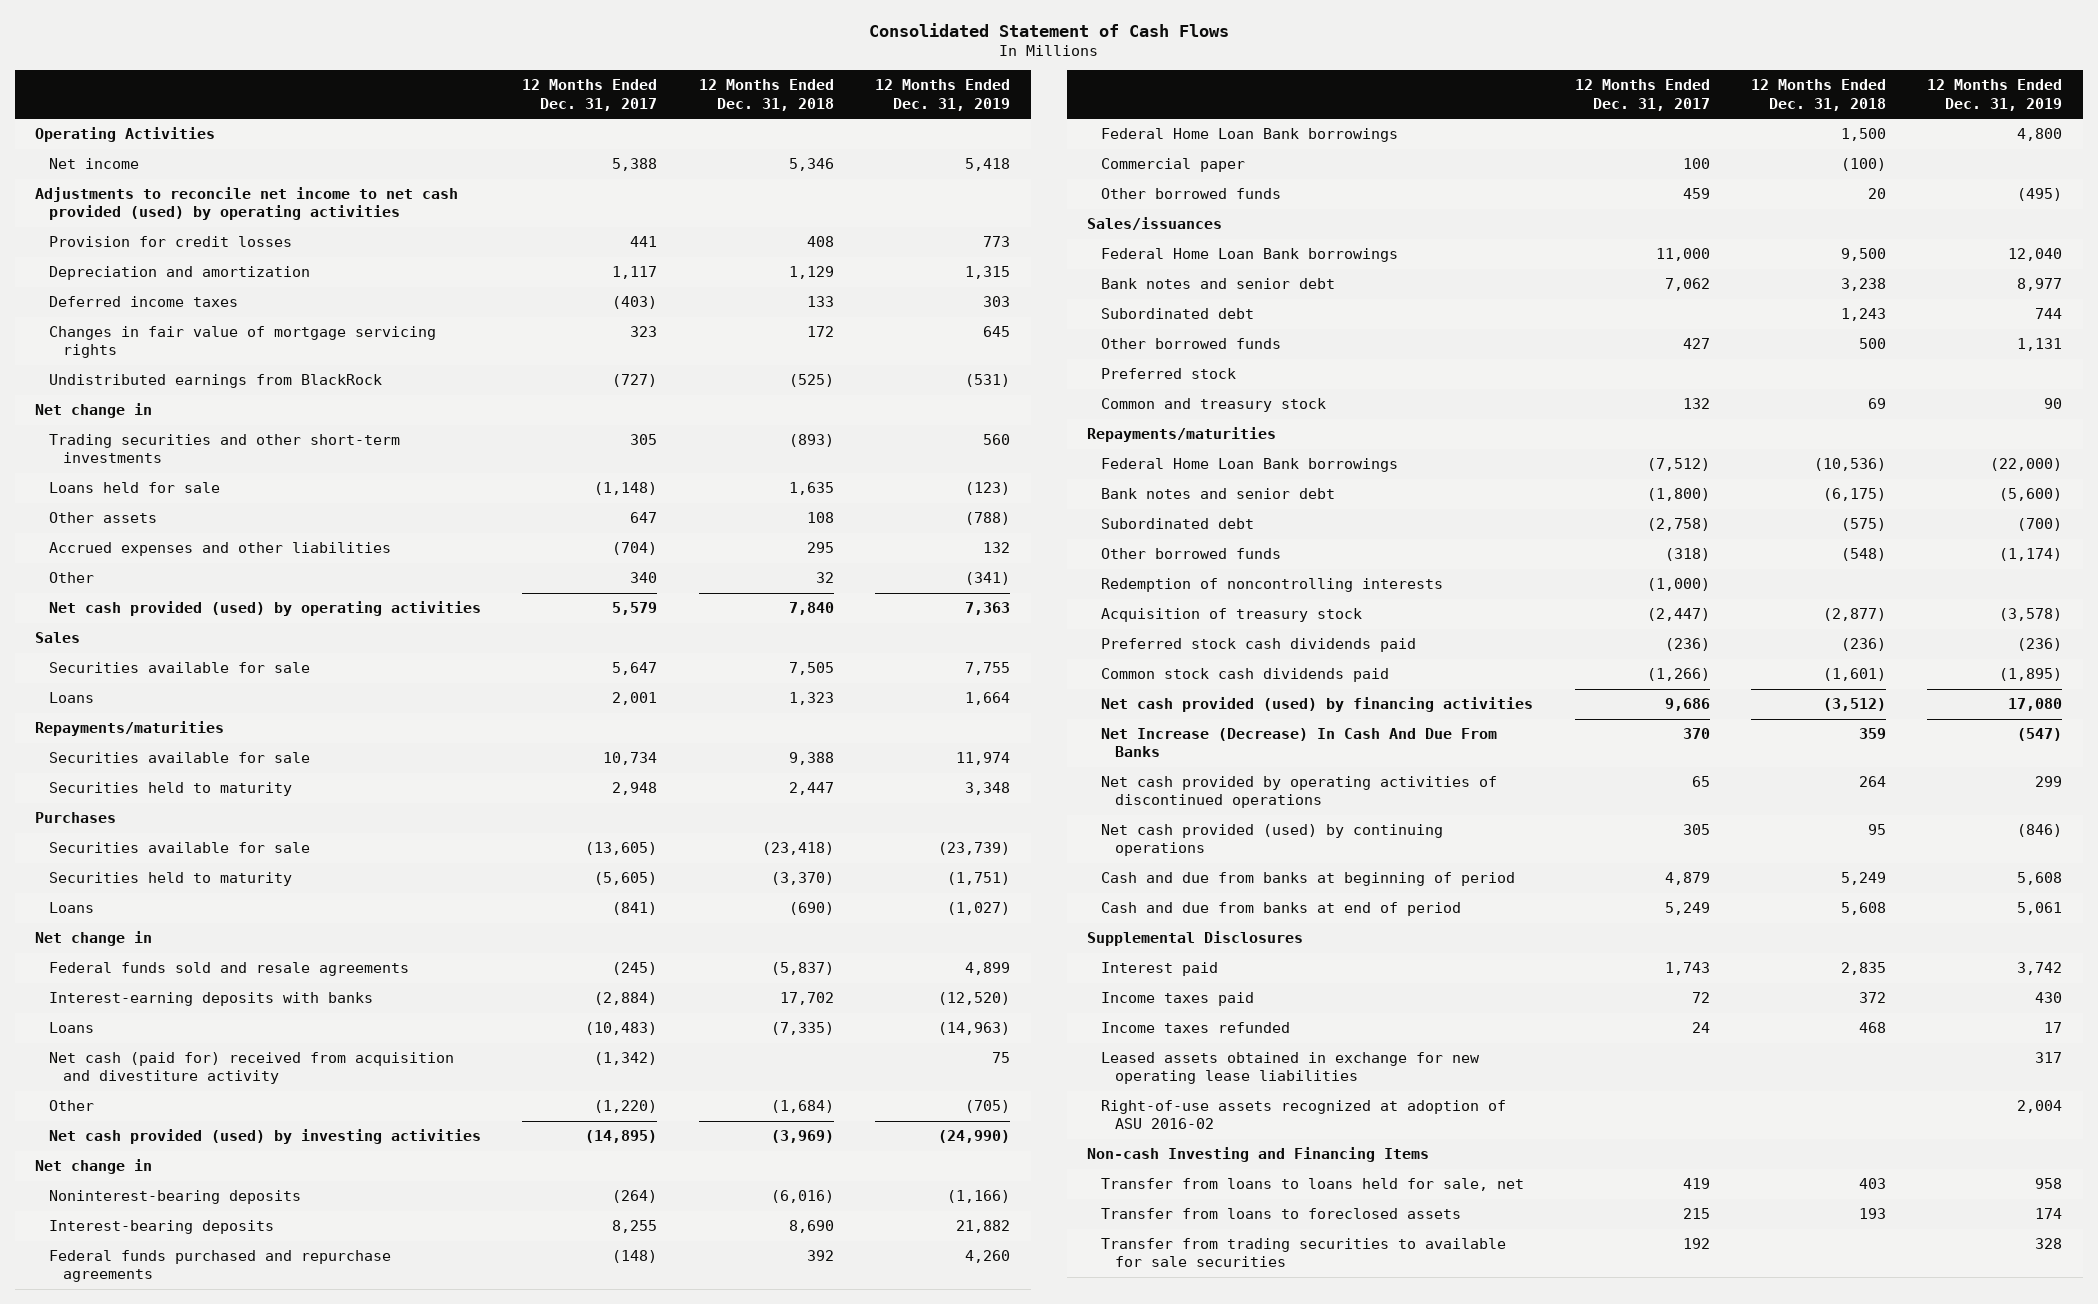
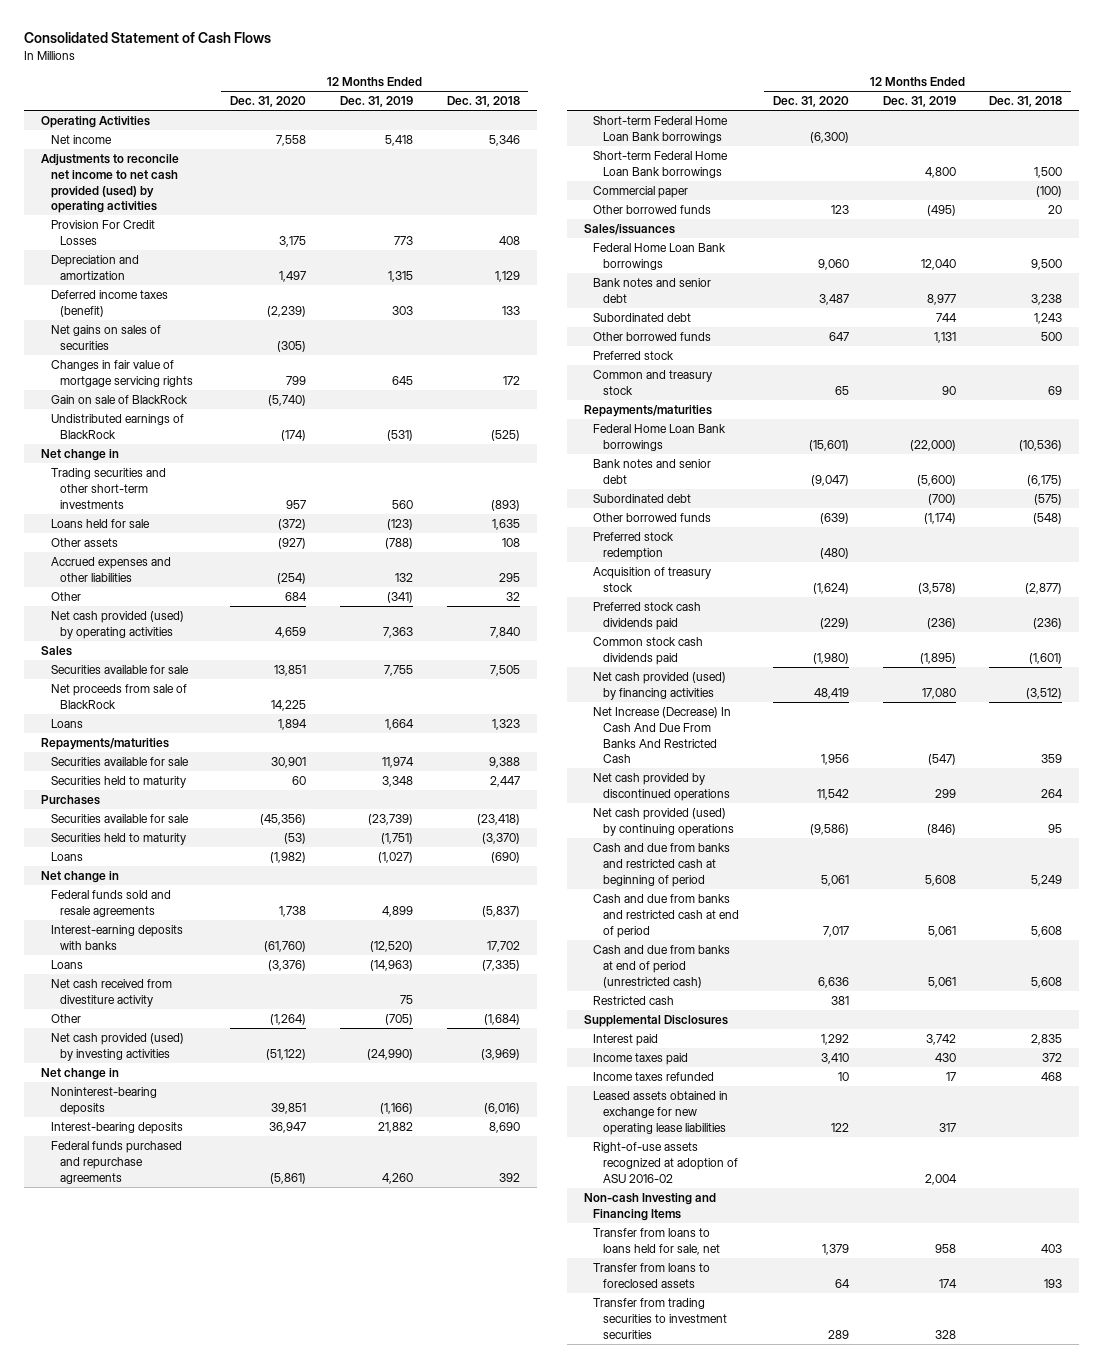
- | 12 Months Ended Dec. 31, 2017 | 12 Months Ended Dec. 31, 2018 | 12 Months Ended Dec. 31, 2019
+ | 12 Months Ended Dec. 31, 2020 | 12 Months Ended Dec. 31, 2019 | 12 Months Ended Dec. 31, 2018
- Provision for credit losses | 441 | 408 | 773
+ Provision For Credit Losses | 3,175 | 773 | 408
- Deferred income taxes | (403) | 133 | 303
+ Deferred income taxes (benefit) | (2,239) | 303 | 133
+ Net gains on sales of securities | (305) | |
- Undistributed earnings from BlackRock | (727) | (525) | (531)
+ Gain on sale of BlackRock | (5,740) | |
+ Undistributed earnings of BlackRock | (174) | (531) | (525)
+ Net proceeds from sale of BlackRock | 14,225 | |
- Net cash (paid for) received from acquisition and divestiture activity | (1,342) | | 75
+ Net cash received from divestiture activity | | 75 |
- Federal Home Loan Bank borrowings | | 1,500 | 4,800
+ Short-term Federal Home Loan Bank borrowings | (6,300) | |
+ Short-term Federal Home Loan Bank borrowings | | 4,800 | 1,500
- Redemption of noncontrolling interests | (1,000) | |
+ Preferred stock redemption | (480) | |
- Net Increase (Decrease) In Cash And Due From Banks | 370 | 359 | (547)
- Net cash provided by operating activities of discontinued operations | 65 | 264 | 299
+ Net Increase (Decrease) In Cash And Due From Banks And Restricted Cash | 1,956 | (547) | 359
+ Net cash provided by discontinued operations | 11,542 | 299 | 264
- Cash and due from banks at beginning of period | 4,879 | 5,249 | 5,608
- Cash and due from banks at end of period | 5,249 | 5,608 | 5,061
+ Cash and due from banks and restricted cash at beginning of period | 5,061 | 5,608 | 5,249
+ Cash and due from banks and restricted cash at end of period | 7,017 | 5,061 | 5,608
+ Cash and due from banks at end of period (unrestricted cash) | 6,636 | 5,061 | 5,608
+ Restricted cash | 381 | |
- Transfer from trading securities to available for sale securities | 192 | | 328
+ Transfer from trading securities to investment securities | 289 | 328 |

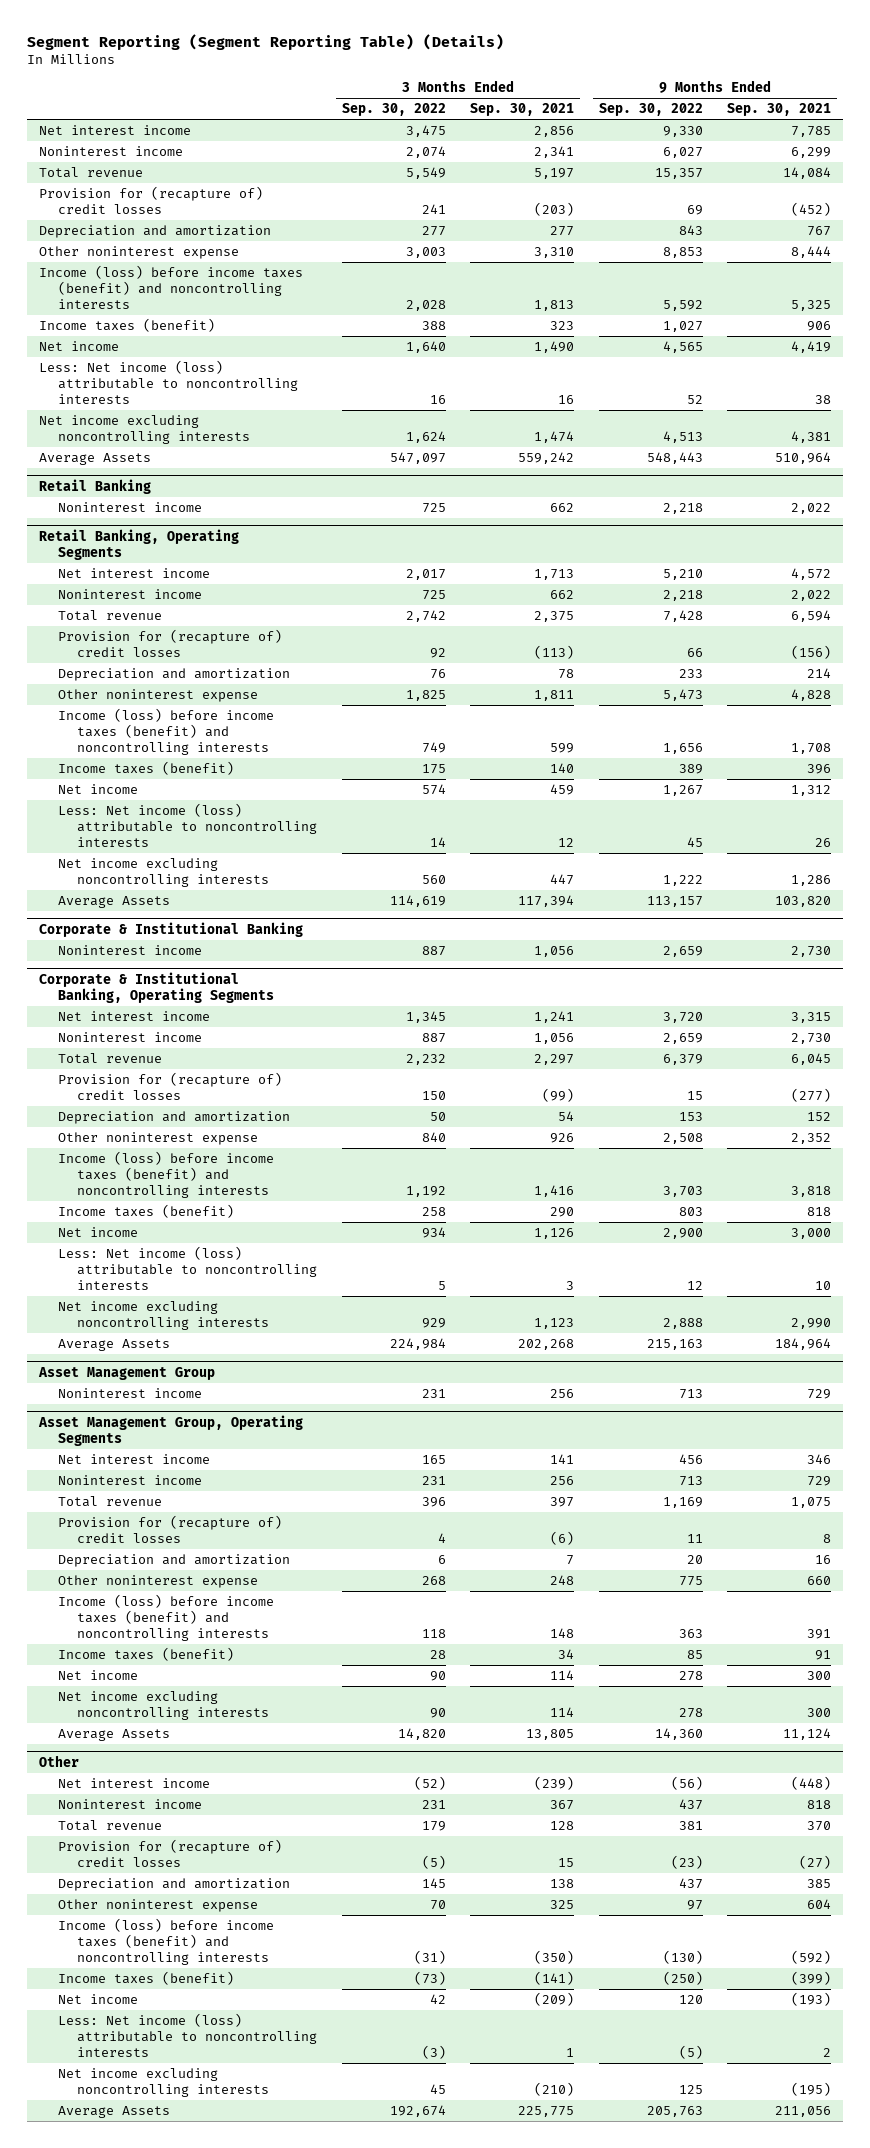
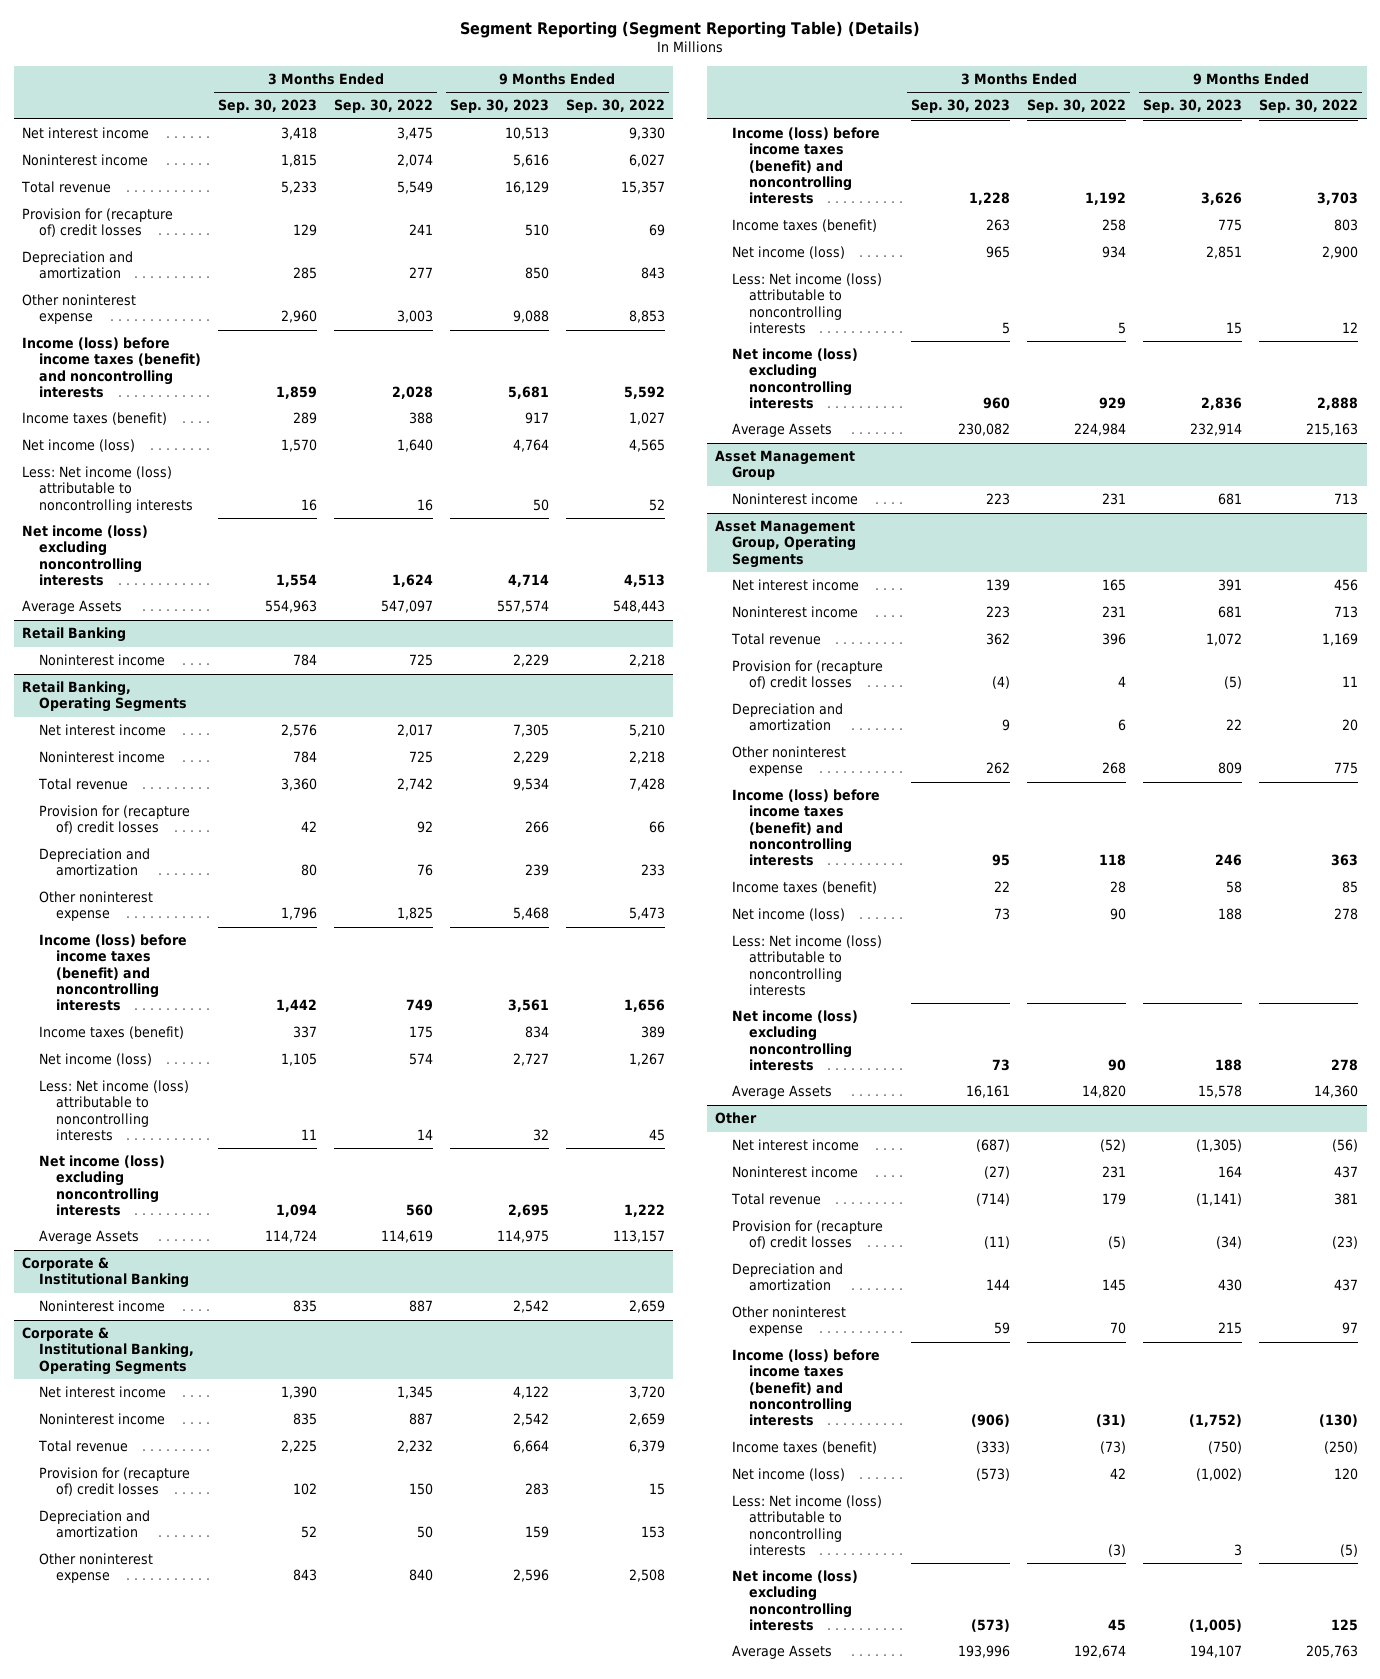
- | 3 Months Ended Sep. 30, 2022 | 3 Months Ended Sep. 30, 2021 | 9 Months Ended Sep. 30, 2022 | 9 Months Ended Sep. 30, 2021
+ | 3 Months Ended Sep. 30, 2023 | 3 Months Ended Sep. 30, 2022 | 9 Months Ended Sep. 30, 2023 | 9 Months Ended Sep. 30, 2022
- Net income | 1,640 | 1,490 | 4,565 | 4,419
+ Net income (loss) | 1,570 | 1,640 | 4,764 | 4,565
- Net income excluding noncontrolling interests | 1,624 | 1,474 | 4,513 | 4,381
+ Net income (loss) excluding noncontrolling interests | 1,554 | 1,624 | 4,714 | 4,513
@ Retail Banking, Operating Segments
- Net income | 574 | 459 | 1,267 | 1,312
+ Net income (loss) | 1,105 | 574 | 2,727 | 1,267
- Net income excluding noncontrolling interests | 560 | 447 | 1,222 | 1,286
+ Net income (loss) excluding noncontrolling interests | 1,094 | 560 | 2,695 | 1,222
@ Corporate & Institutional Banking, Operating Segments
- Net income | 934 | 1,126 | 2,900 | 3,000
+ Net income (loss) | 965 | 934 | 2,851 | 2,900
- Net income excluding noncontrolling interests | 929 | 1,123 | 2,888 | 2,990
+ Net income (loss) excluding noncontrolling interests | 960 | 929 | 2,836 | 2,888
@ Asset Management Group, Operating Segments
- Net income | 90 | 114 | 278 | 300
- Net income excluding noncontrolling interests | 90 | 114 | 278 | 300
+ Net income (loss) | 73 | 90 | 188 | 278
+ Less: Net income (loss) attributable to noncontrolling interests
+ Net income (loss) excluding noncontrolling interests | 73 | 90 | 188 | 278
@ Other
- Net income | 42 | (209) | 120 | (193)
+ Net income (loss) | (573) | 42 | (1,002) | 120
- Net income excluding noncontrolling interests | 45 | (210) | 125 | (195)
+ Net income (loss) excluding noncontrolling interests | (573) | 45 | (1,005) | 125

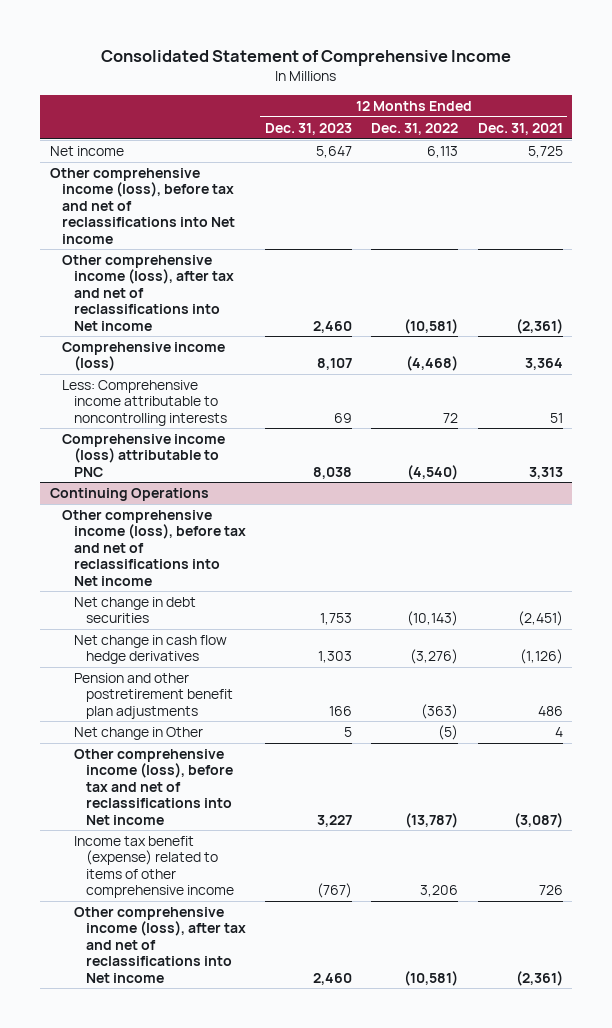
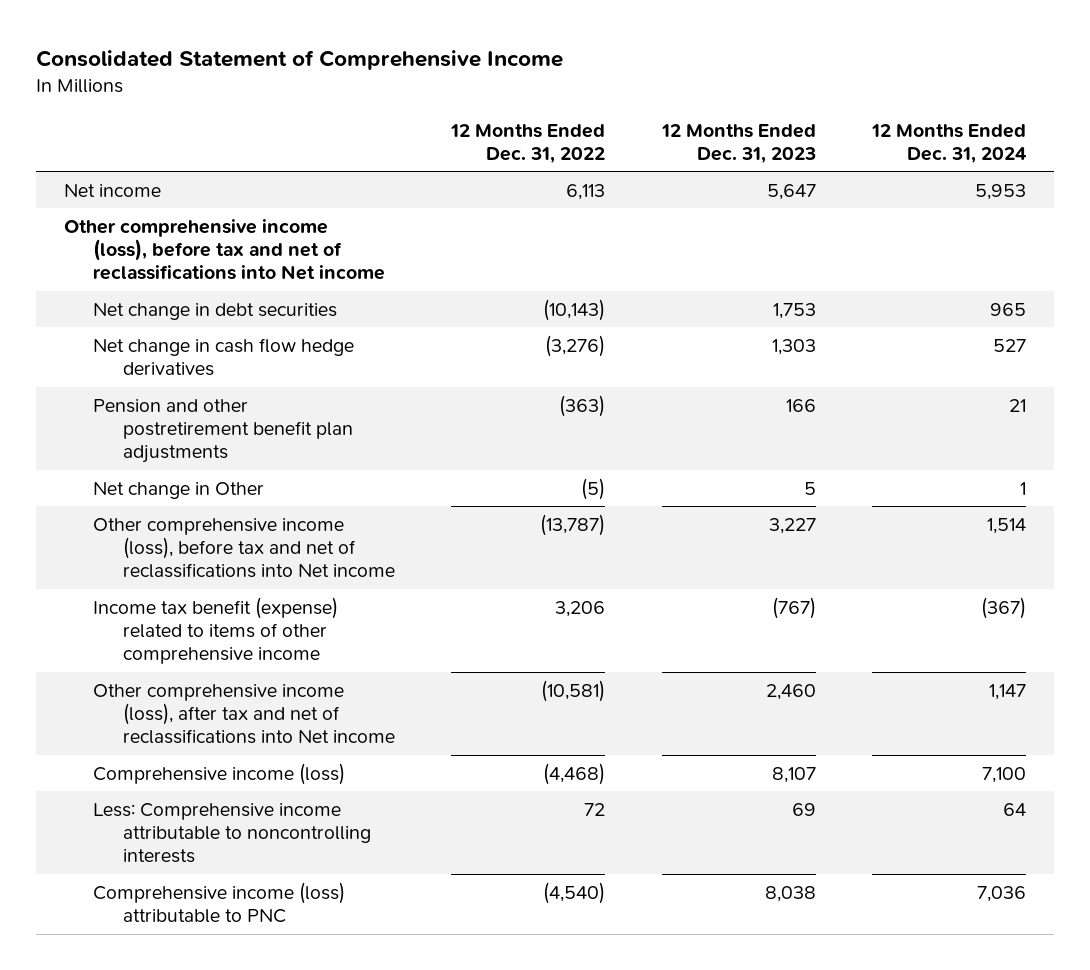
- | 12 Months Ended Dec. 31, 2023 | 12 Months Ended Dec. 31, 2022 | 12 Months Ended Dec. 31, 2021
+ | 12 Months Ended Dec. 31, 2022 | 12 Months Ended Dec. 31, 2023 | 12 Months Ended Dec. 31, 2024
- Other comprehensive income (loss), after tax and net of reclassifications into Net income | 2,460 | (10,581) | (2,361)
- Continuing Operations
- Other comprehensive income (loss), before tax and net of reclassifications into Net income
moved down: Comprehensive income (loss) | (4,468) | 8,107 | 7,100
moved down: Less: Comprehensive income attributable to noncontrolling interests | 72 | 69 | 64
moved down: Comprehensive income (loss) attributable to PNC | (4,540) | 8,038 | 7,036

